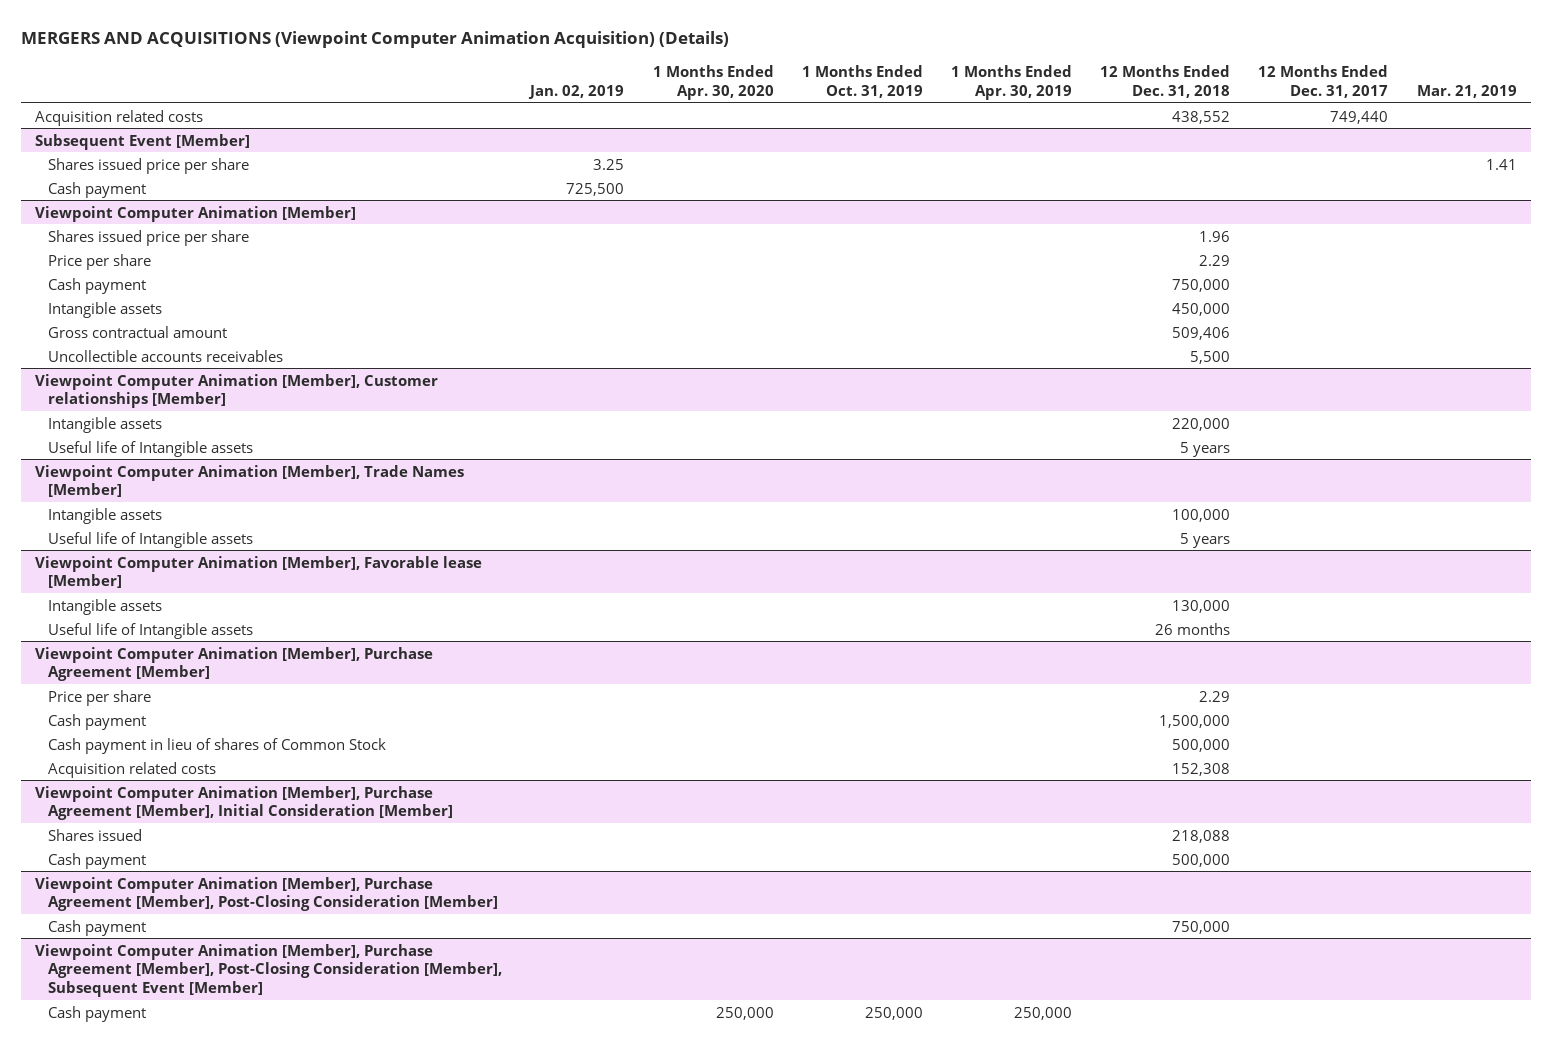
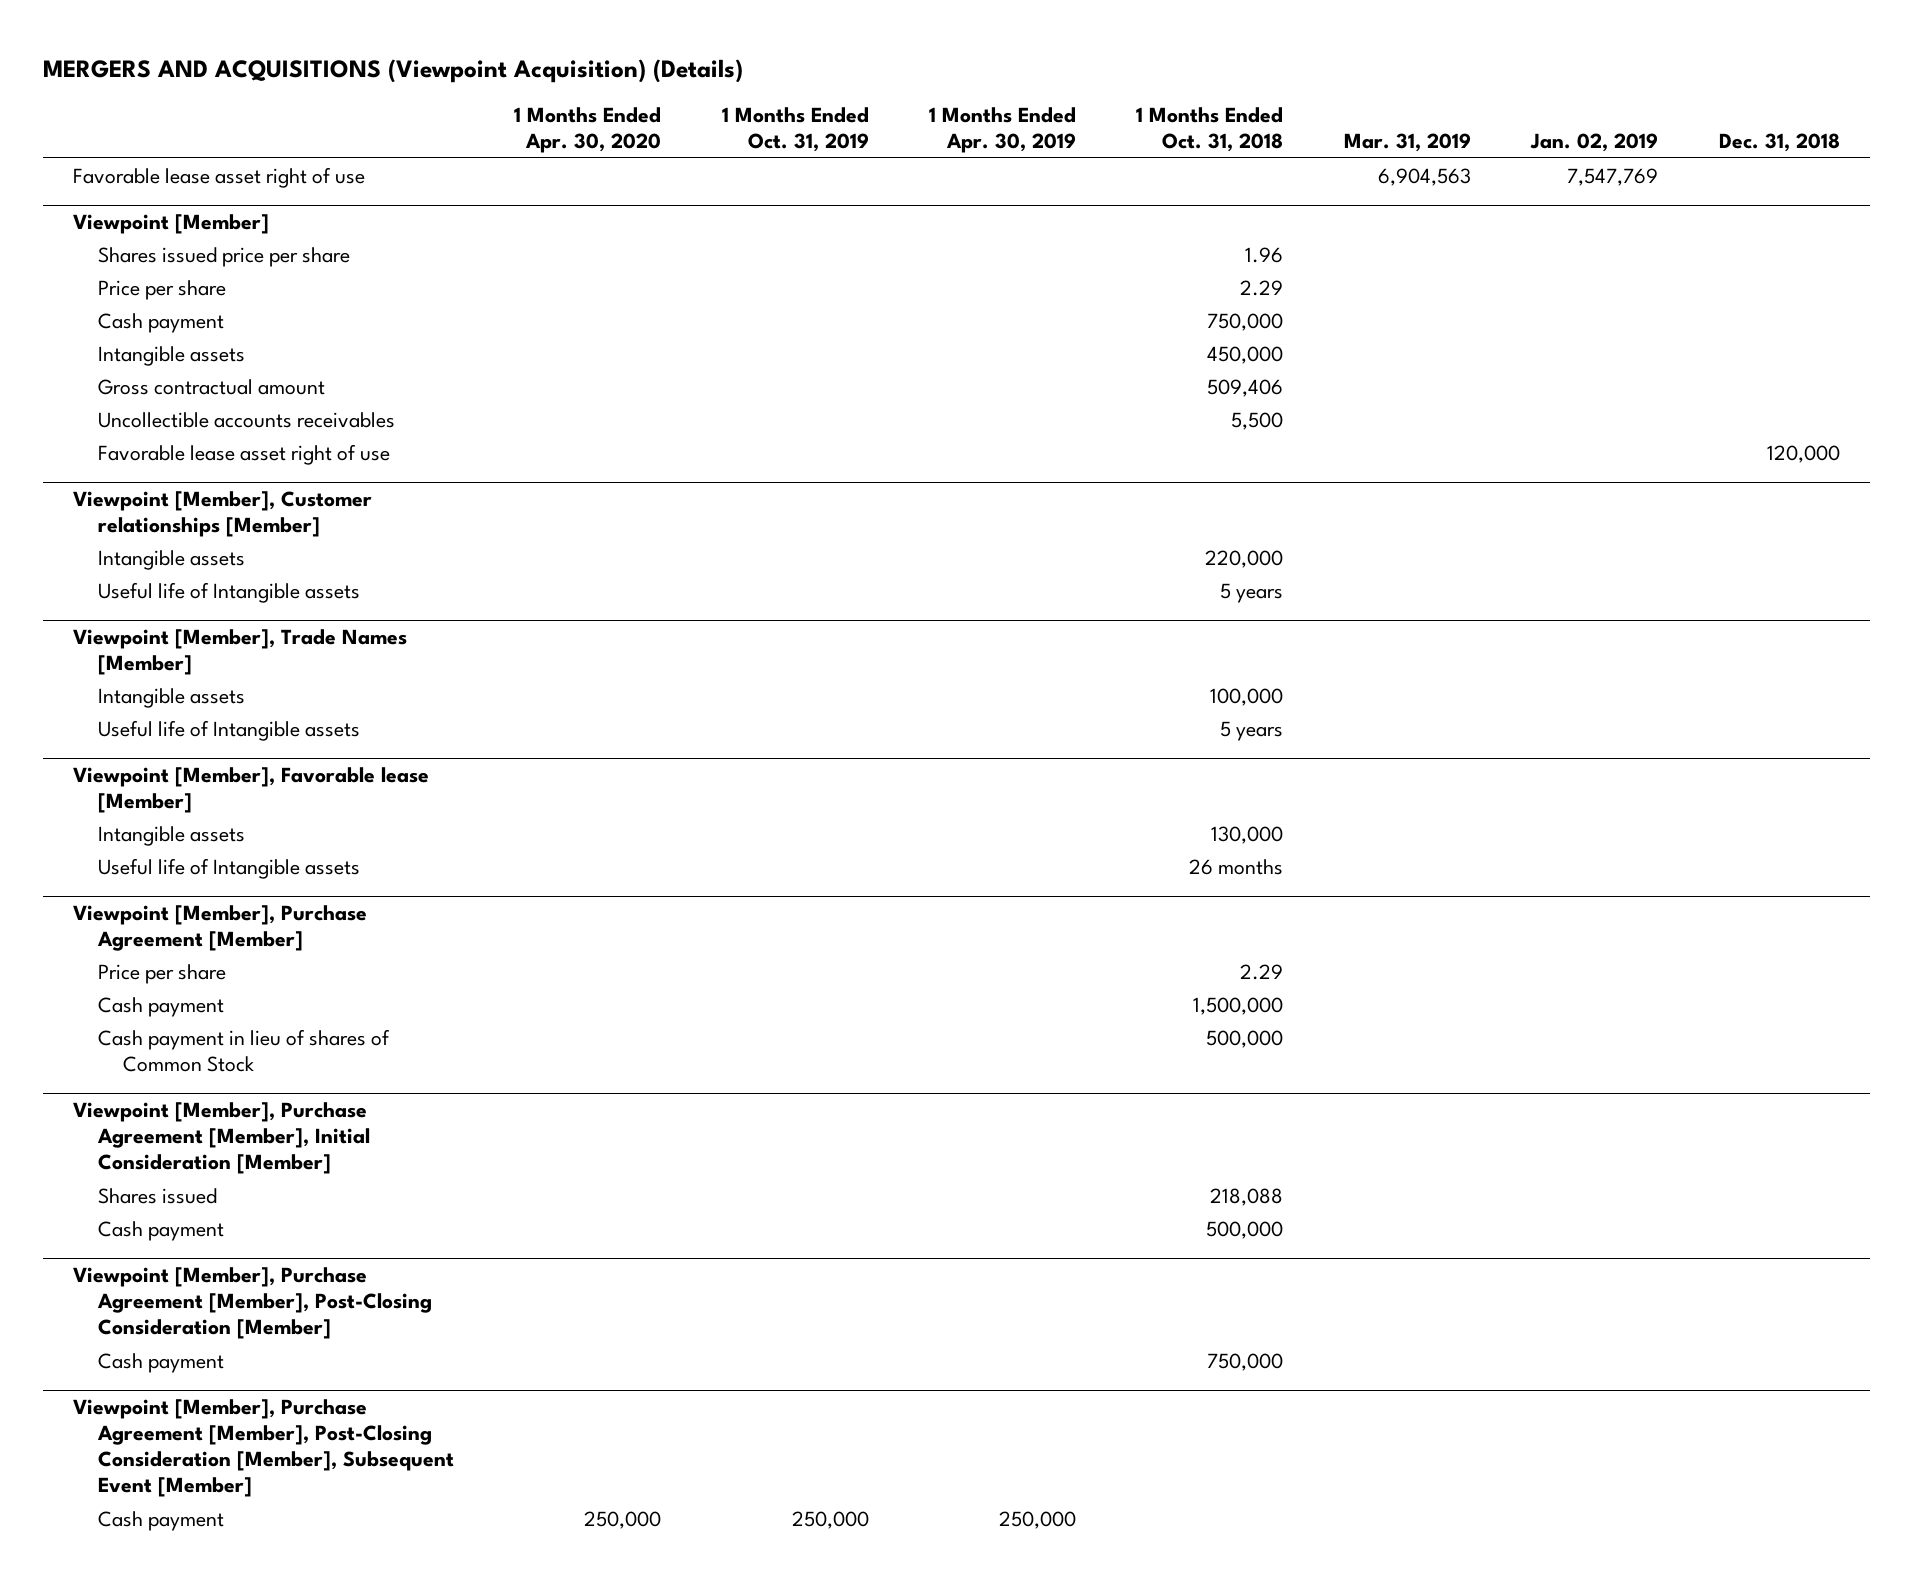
- MERGERS AND ACQUISITIONS (Viewpoint Computer Animation Acquisition) (Details)
+ MERGERS AND ACQUISITIONS (Viewpoint Acquisition) (Details)
- | Jan. 02, 2019 | 1 Months Ended Apr. 30, 2020 | 1 Months Ended Oct. 31, 2019 | 1 Months Ended Apr. 30, 2019 | 12 Months Ended Dec. 31, 2018 | 12 Months Ended Dec. 31, 2017 | Mar. 21, 2019
+ | 1 Months Ended Apr. 30, 2020 | 1 Months Ended Oct. 31, 2019 | 1 Months Ended Apr. 30, 2019 | 1 Months Ended Oct. 31, 2018 | Mar. 31, 2019 | Jan. 02, 2019 | Dec. 31, 2018
- Acquisition related costs | | | | | 438,552 | 749,440 |
- Subsequent Event [Member]
- Shares issued price per share | 3.25 | | | | | | 1.41
- Cash payment | 725,500 | | | | | |
- Viewpoint Computer Animation [Member]
+ Favorable lease asset right of use | | | | | 6,904,563 | 7,547,769 |
+ Viewpoint [Member]
- Viewpoint Computer Animation [Member], Customer relationships [Member]
+ Favorable lease asset right of use | | | | | | | 120,000
+ Viewpoint [Member], Customer relationships [Member]
- Viewpoint Computer Animation [Member], Trade Names [Member]
+ Viewpoint [Member], Trade Names [Member]
- Viewpoint Computer Animation [Member], Favorable lease [Member]
+ Viewpoint [Member], Favorable lease [Member]
- Viewpoint Computer Animation [Member], Purchase Agreement [Member]
+ Viewpoint [Member], Purchase Agreement [Member]
- Acquisition related costs | | | | | 152,308 | |
- Viewpoint Computer Animation [Member], Purchase Agreement [Member], Initial Consideration [Member]
+ Viewpoint [Member], Purchase Agreement [Member], Initial Consideration [Member]
- Viewpoint Computer Animation [Member], Purchase Agreement [Member], Post-Closing Consideration [Member]
+ Viewpoint [Member], Purchase Agreement [Member], Post-Closing Consideration [Member]
- Viewpoint Computer Animation [Member], Purchase Agreement [Member], Post-Closing Consideration [Member], Subsequent Event [Member]
+ Viewpoint [Member], Purchase Agreement [Member], Post-Closing Consideration [Member], Subsequent Event [Member]

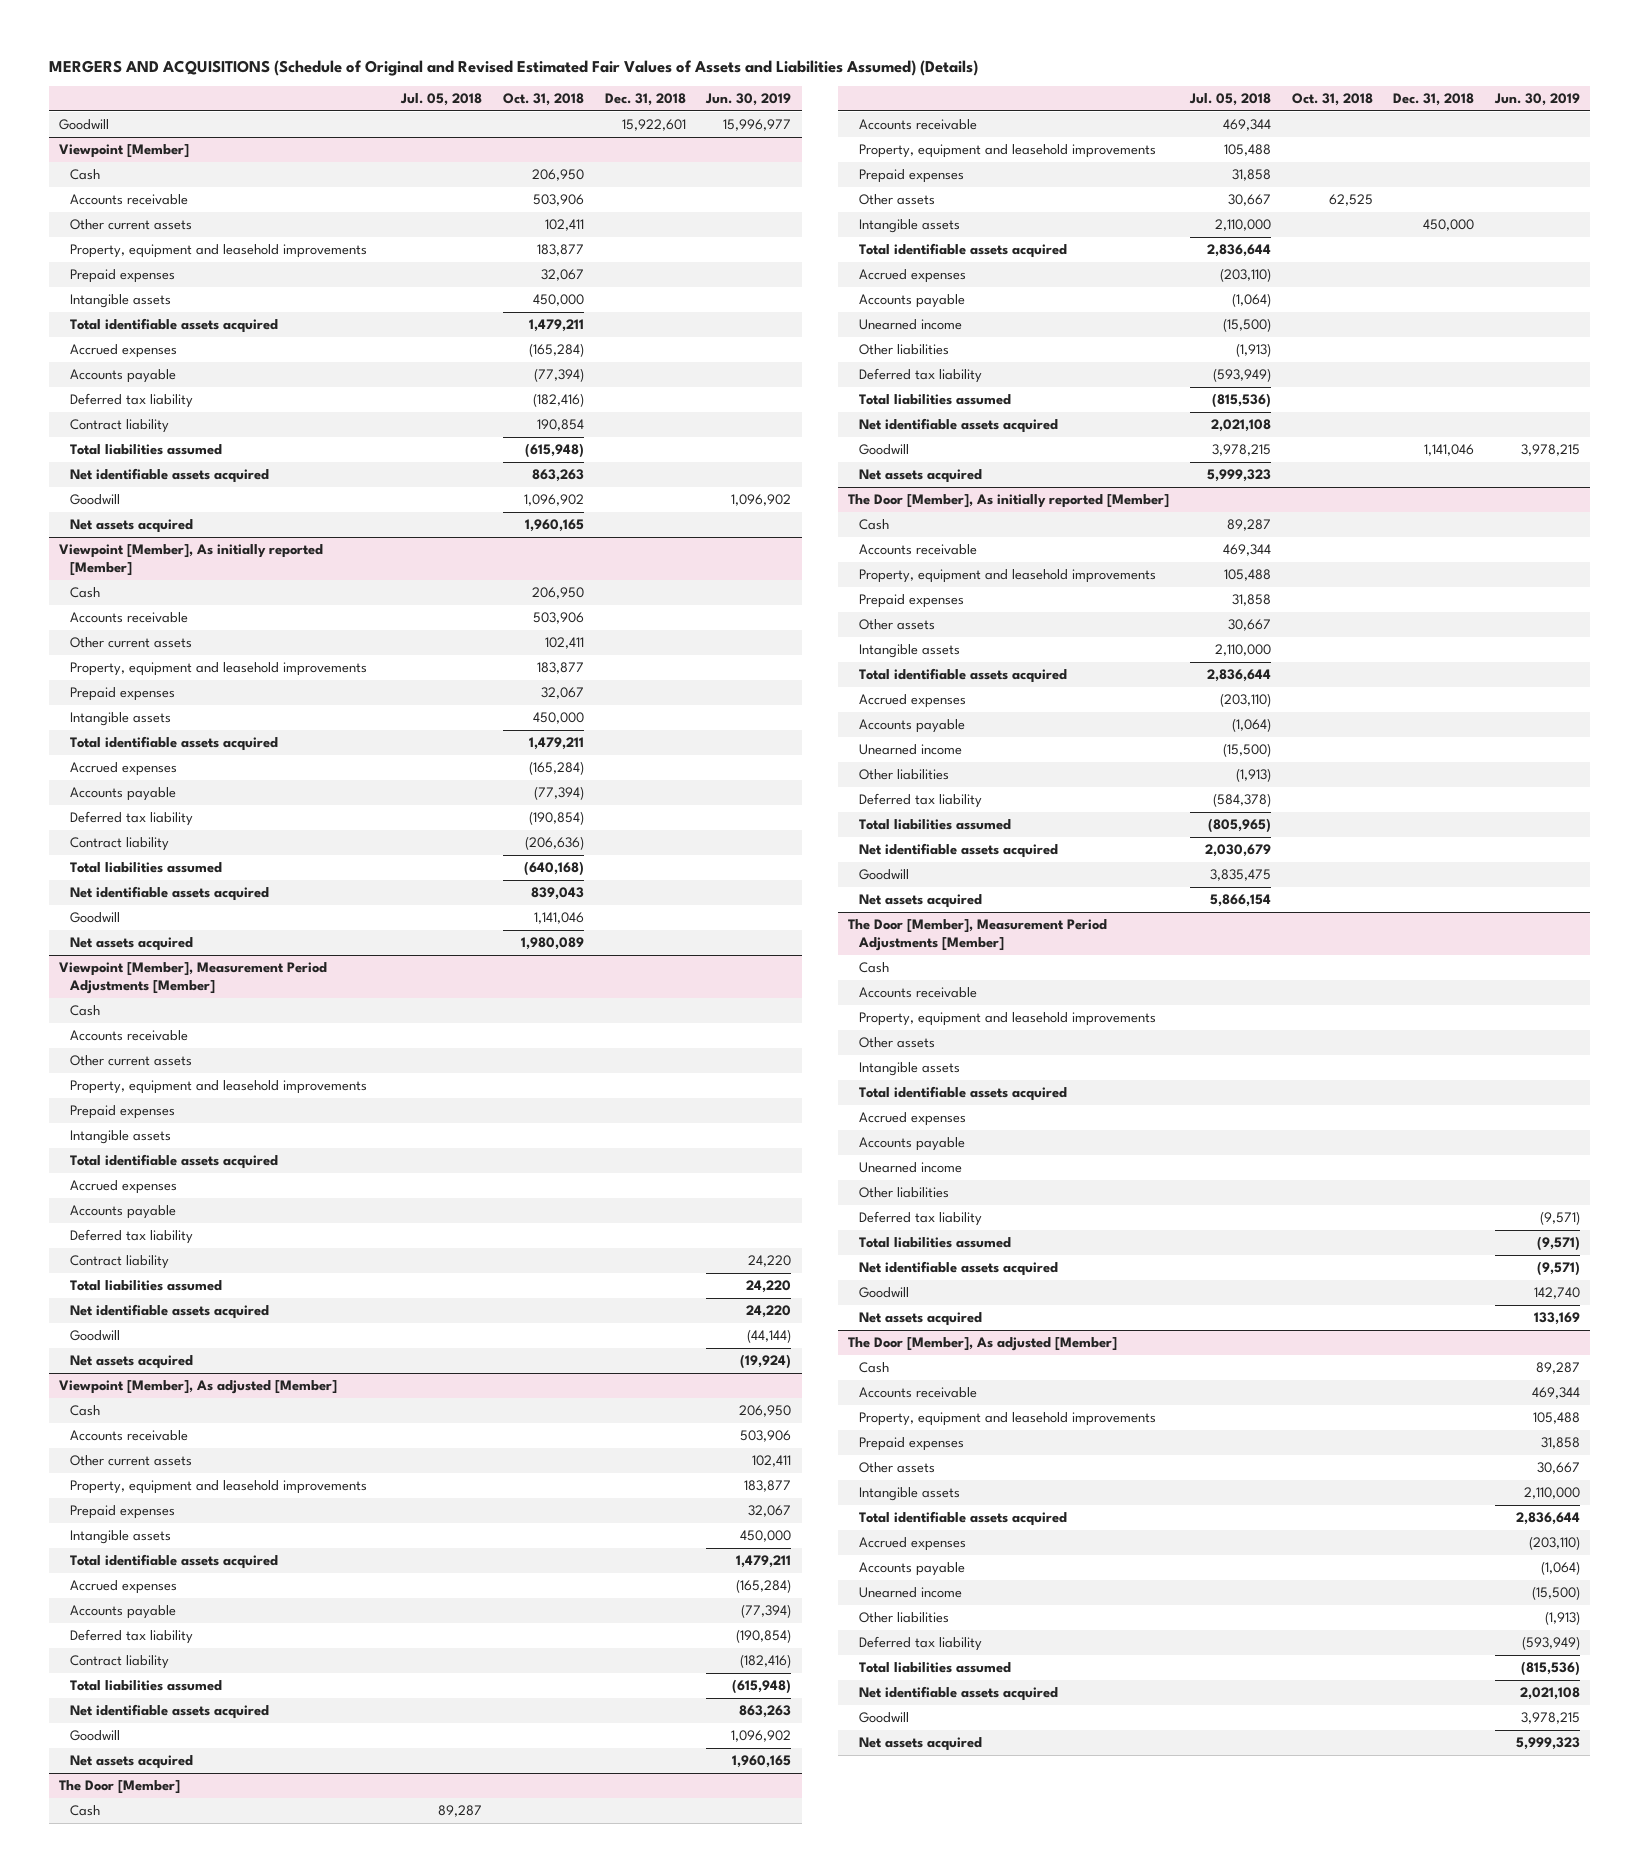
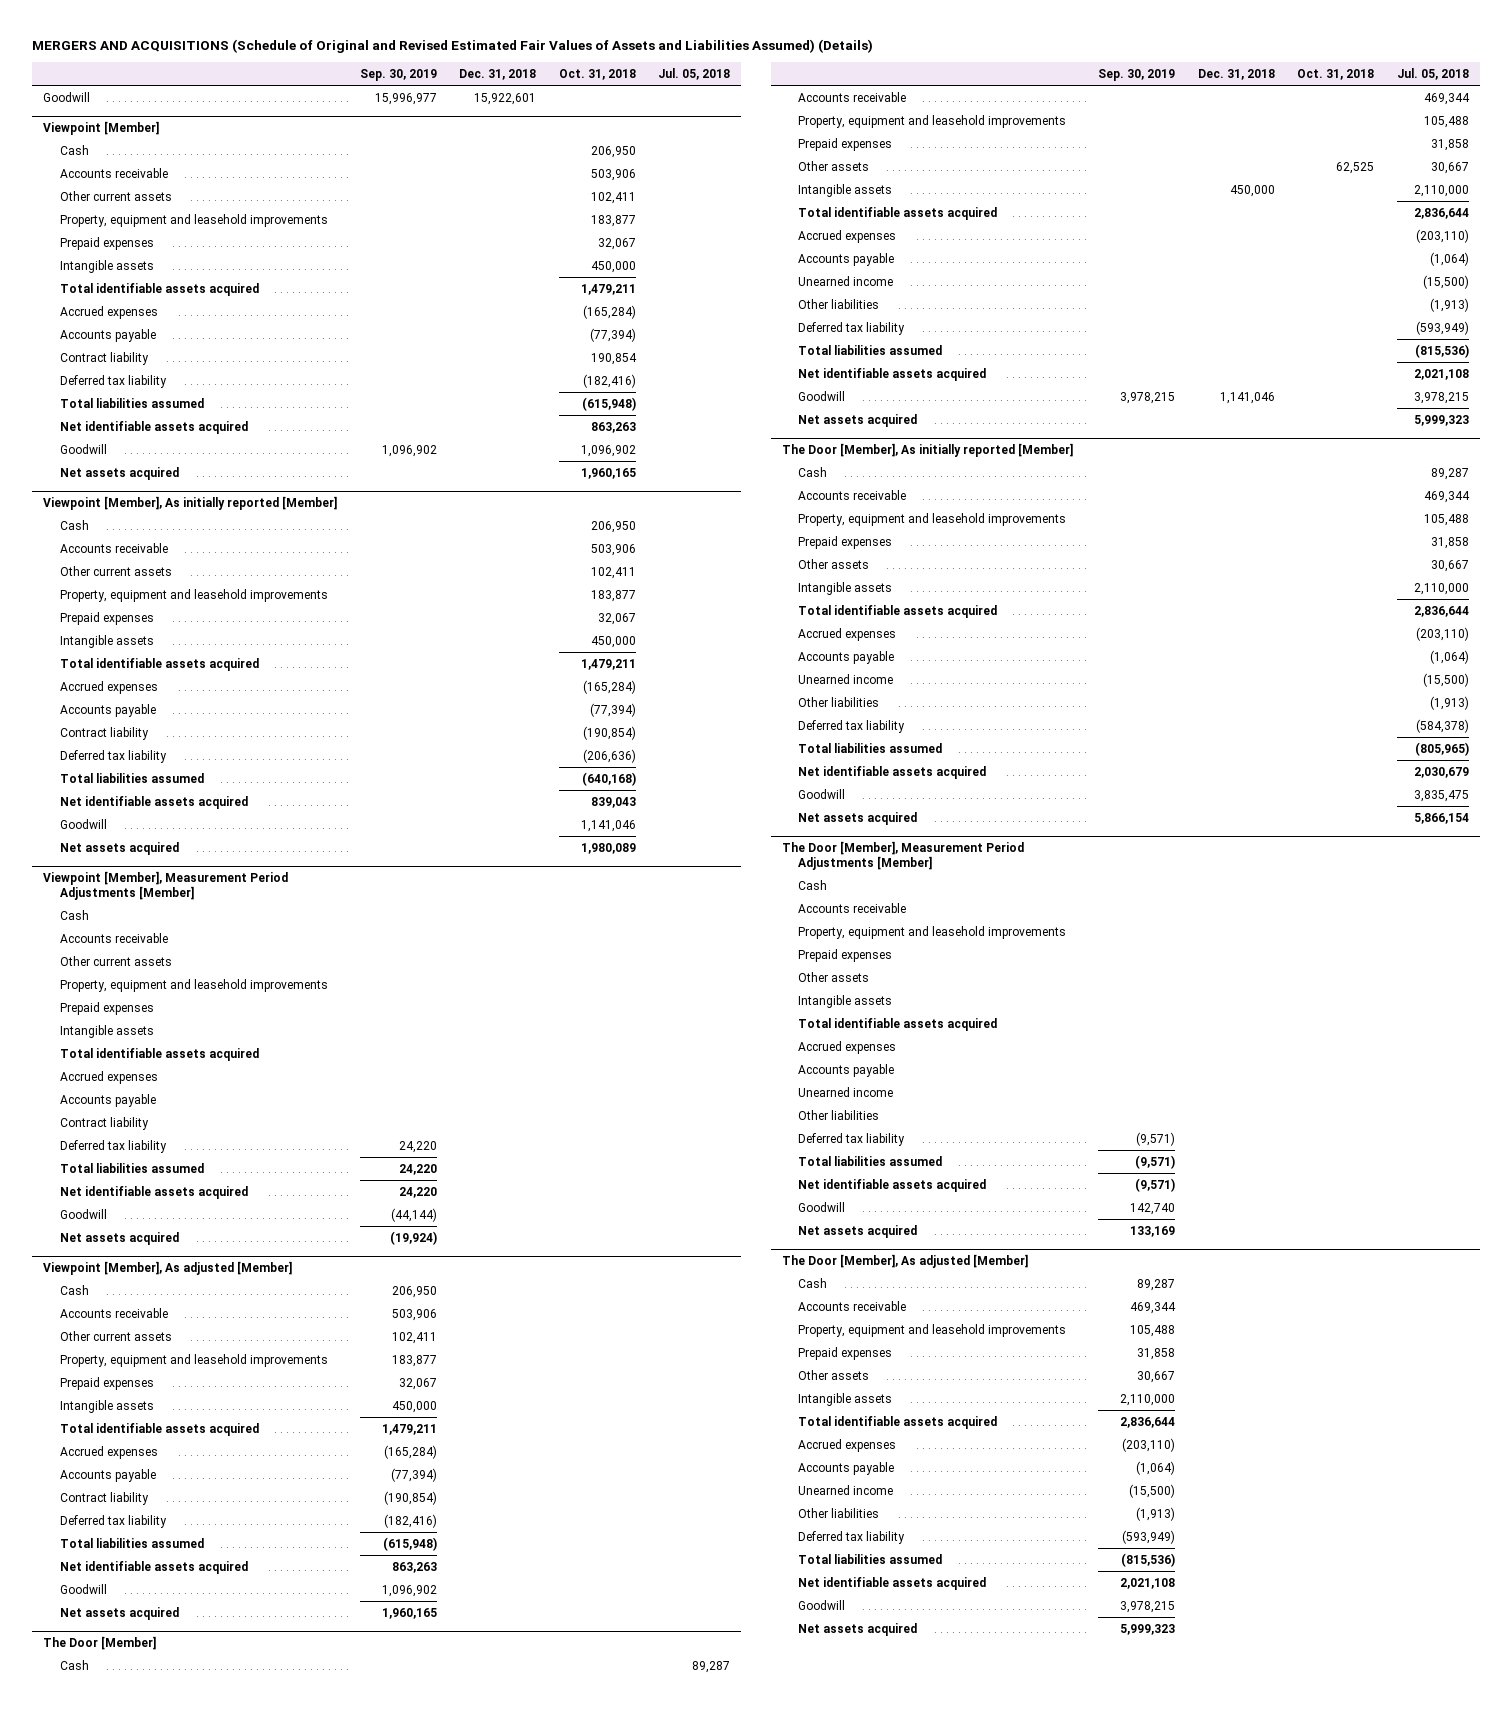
- | Jul. 05, 2018 | Oct. 31, 2018 | Dec. 31, 2018 | Jun. 30, 2019
+ | Sep. 30, 2019 | Dec. 31, 2018 | Oct. 31, 2018 | Jul. 05, 2018
@ Viewpoint [Member]
moved down: Deferred tax liability | | | (182,416) |
@ Viewpoint [Member], As initially reported [Member]
- Deferred tax liability | | (190,854) | |
- Contract liability | | (206,636) | |
+ Contract liability | | | (190,854) |
+ Deferred tax liability | | | (206,636) |
@ Viewpoint [Member], Measurement Period Adjustments [Member]
moved down: Deferred tax liability | 24,220 | | |
@ Viewpoint [Member], As adjusted [Member]
moved down: Deferred tax liability | (182,416) | | |
@ The Door [Member], Measurement Period Adjustments [Member]
+ Prepaid expenses

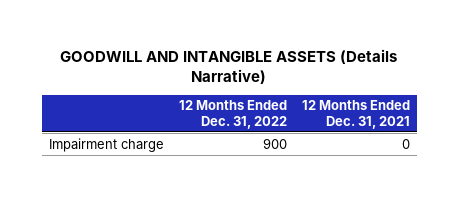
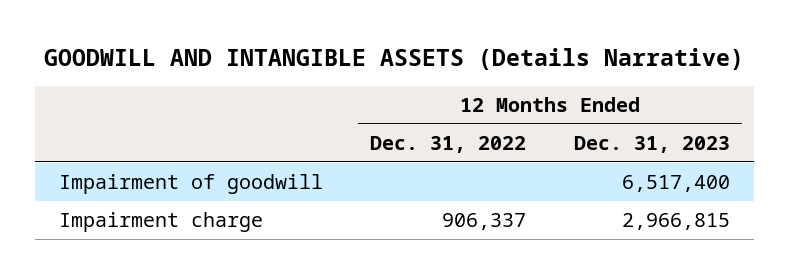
- | 12 Months Ended Dec. 31, 2022 | 12 Months Ended Dec. 31, 2021
+ | 12 Months Ended Dec. 31, 2022 | 12 Months Ended Dec. 31, 2023
- Impairment charge | 900 | 0
+ Impairment of goodwill | | 6,517,400
+ Impairment charge | 906,337 | 2,966,815

